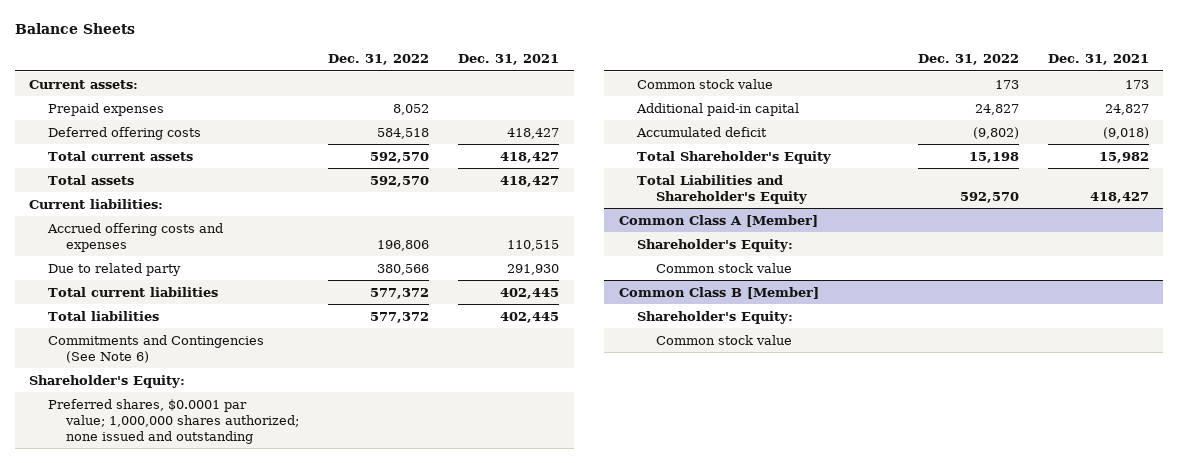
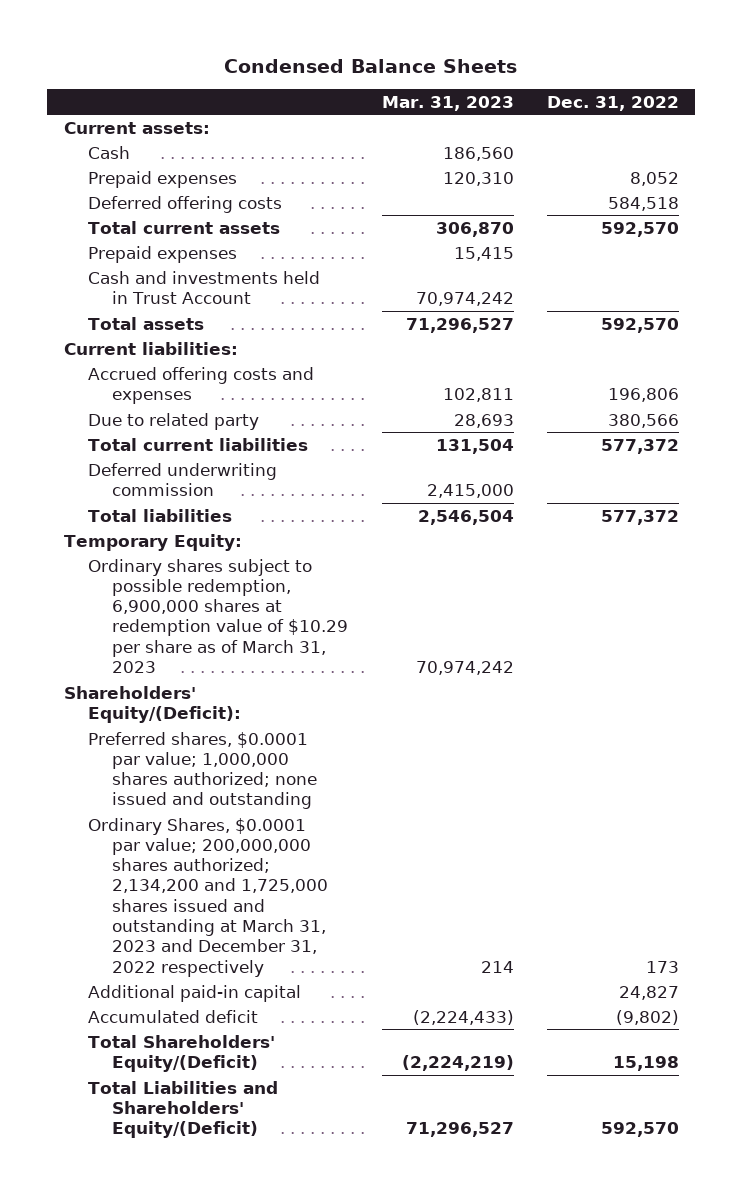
- Balance Sheets
+ Condensed Balance Sheets
- | Dec. 31, 2022 | Dec. 31, 2021
+ | Mar. 31, 2023 | Dec. 31, 2022
+ Cash | 186,560 |
+ Prepaid expenses | 15,415 |
+ Cash and investments held in Trust Account | 70,974,242 |
+ Deferred underwriting commission | 2,415,000 |
- Commitments and Contingencies (See Note 6)
- Shareholder's Equity:
+ Temporary Equity:
+ Ordinary shares subject to possible redemption, 6,900,000 shares at redemption value of $10.29 per share as of March 31, 2023 | 70,974,242 |
+ Shareholders' Equity/(Deficit):
- Common stock value | 173 | 173
+ Ordinary Shares, $0.0001 par value; 200,000,000 shares authorized; 2,134,200 and 1,725,000 shares issued and outstanding at March 31, 2023 and December 31, 2022 respectively | 214 | 173
- Total Shareholder's Equity | 15,198 | 15,982
- Total Liabilities and Shareholder's Equity | 592,570 | 418,427
- Common Class A [Member]
- Shareholder's Equity:
- Common stock value
- Common Class B [Member]
- Shareholder's Equity:
- Common stock value
+ Total Shareholders' Equity/(Deficit) | (2,224,219) | 15,198
+ Total Liabilities and Shareholders' Equity/(Deficit) | 71,296,527 | 592,570

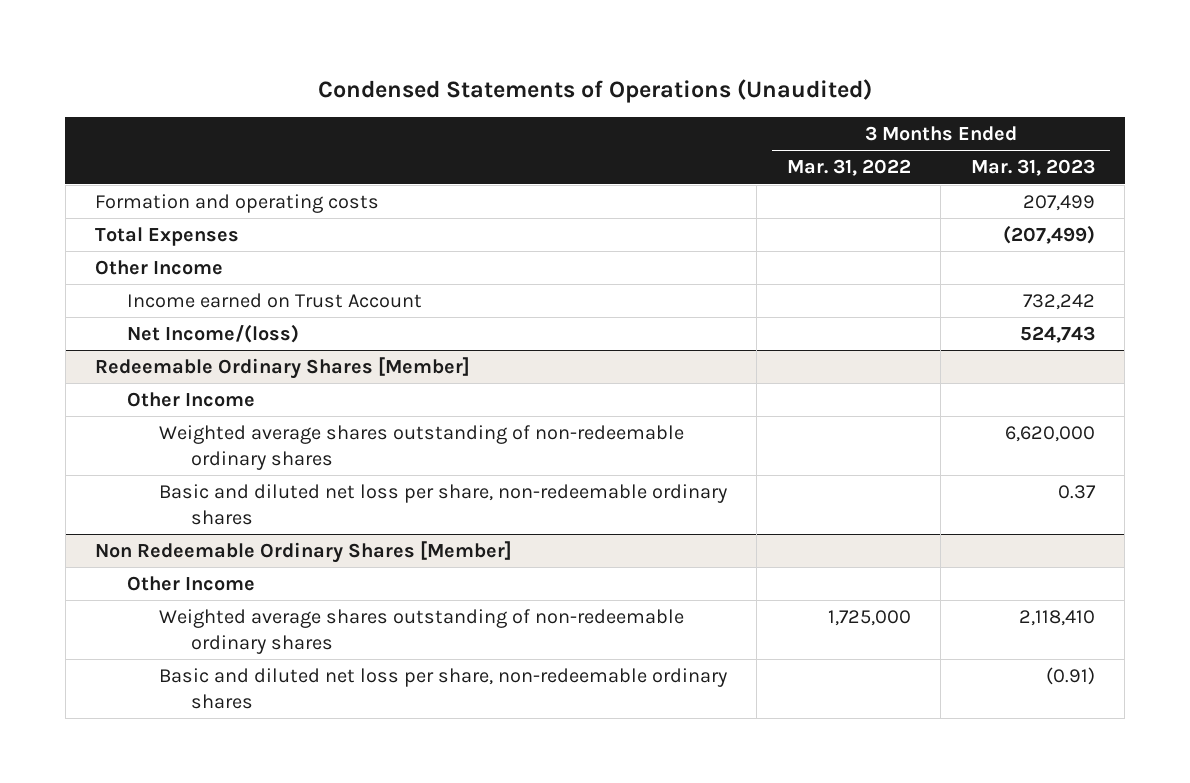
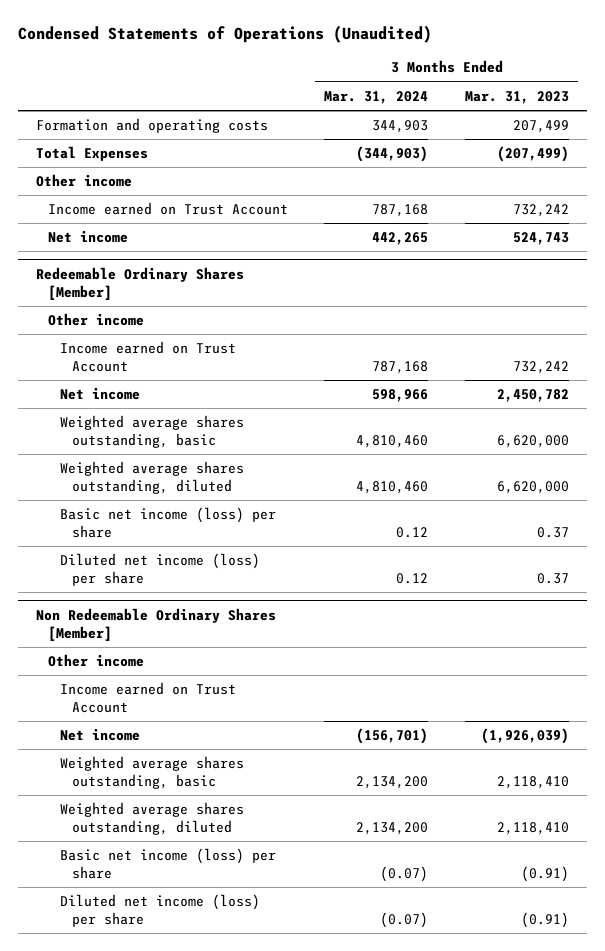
- | 3 Months Ended Mar. 31, 2022 | 3 Months Ended Mar. 31, 2023
+ | 3 Months Ended Mar. 31, 2024 | 3 Months Ended Mar. 31, 2023
- Other Income
+ Other income
- Net Income/(loss) | | 524,743
+ Net income | 442,265 | 524,743
@ Redeemable Ordinary Shares [Member]
- Other Income
- Weighted average shares outstanding of non-redeemable ordinary shares | | 6,620,000
- Basic and diluted net loss per share, non-redeemable ordinary shares | | 0.37
+ Other income
+ Income earned on Trust Account | 787,168 | 732,242
+ Net income | 598,966 | 2,450,782
+ Weighted average shares outstanding, basic | 4,810,460 | 6,620,000
+ Weighted average shares outstanding, diluted | 4,810,460 | 6,620,000
+ Basic net income (loss) per share | 0.12 | 0.37
+ Diluted net income (loss) per share | 0.12 | 0.37
@ Non Redeemable Ordinary Shares [Member]
- Other Income
- Weighted average shares outstanding of non-redeemable ordinary shares | 1,725,000 | 2,118,410
- Basic and diluted net loss per share, non-redeemable ordinary shares | | (0.91)
+ Other income
+ Income earned on Trust Account
+ Net income | (156,701) | (1,926,039)
+ Weighted average shares outstanding, basic | 2,134,200 | 2,118,410
+ Weighted average shares outstanding, diluted | 2,134,200 | 2,118,410
+ Basic net income (loss) per share | (0.07) | (0.91)
+ Diluted net income (loss) per share | (0.07) | (0.91)

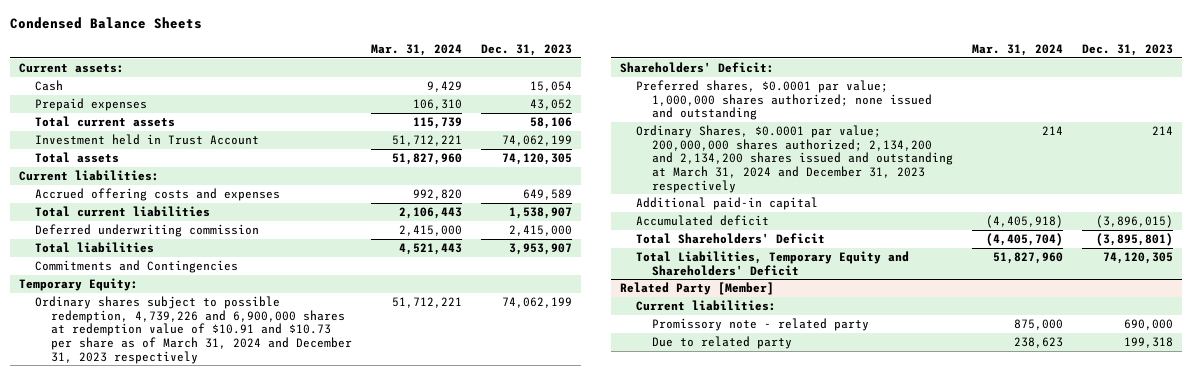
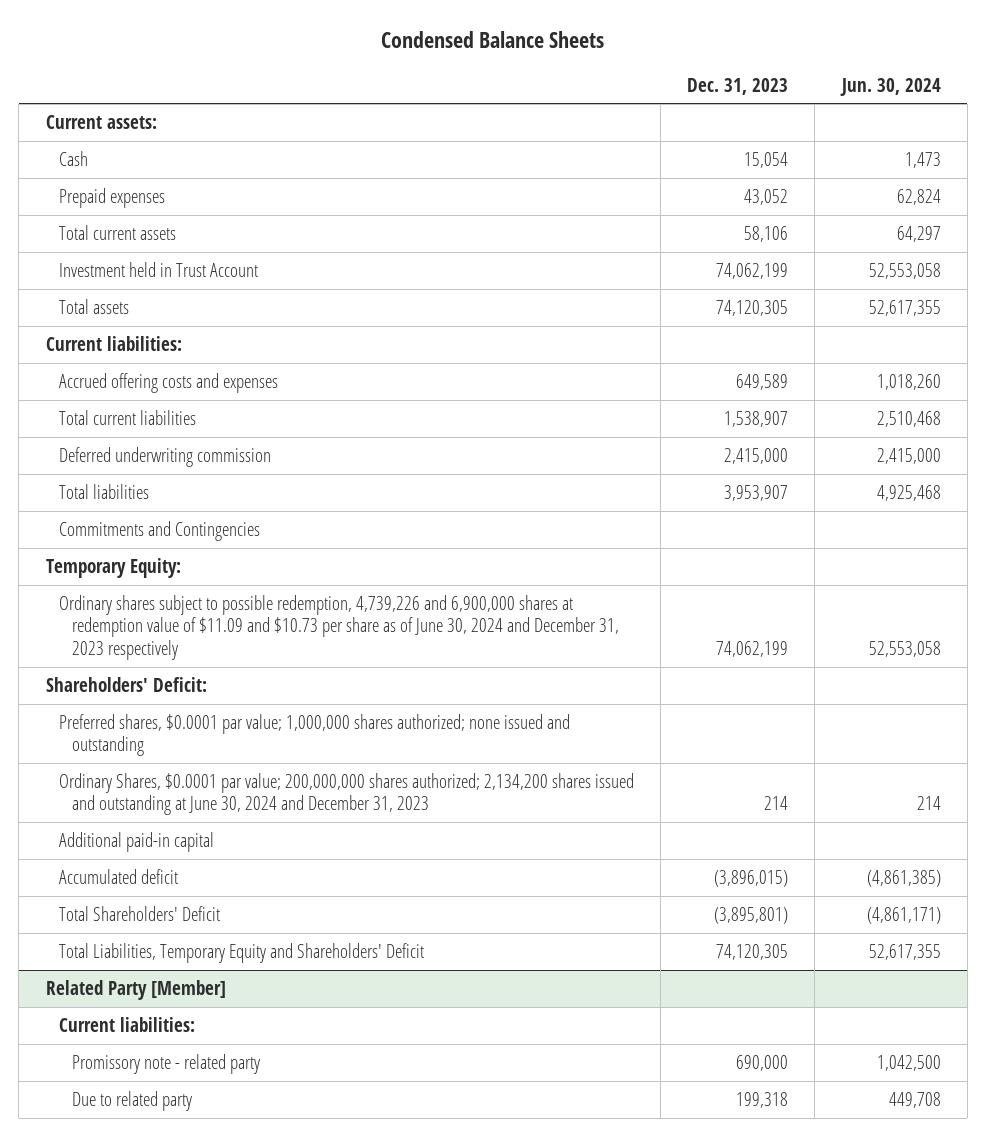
- | Mar. 31, 2024 | Dec. 31, 2023
+ | Dec. 31, 2023 | Jun. 30, 2024
- Ordinary shares subject to possible redemption, 4,739,226 and 6,900,000 shares at redemption value of $10.91 and $10.73 per share as of March 31, 2024 and December 31, 2023 respectively | 51,712,221 | 74,062,199
+ Ordinary shares subject to possible redemption, 4,739,226 and 6,900,000 shares at redemption value of $11.09 and $10.73 per share as of June 30, 2024 and December 31, 2023 respectively | 74,062,199 | 52,553,058
- Ordinary Shares, $0.0001 par value; 200,000,000 shares authorized; 2,134,200 and 2,134,200 shares issued and outstanding at March 31, 2024 and December 31, 2023 respectively | 214 | 214
+ Ordinary Shares, $0.0001 par value; 200,000,000 shares authorized; 2,134,200 shares issued and outstanding at June 30, 2024 and December 31, 2023 | 214 | 214

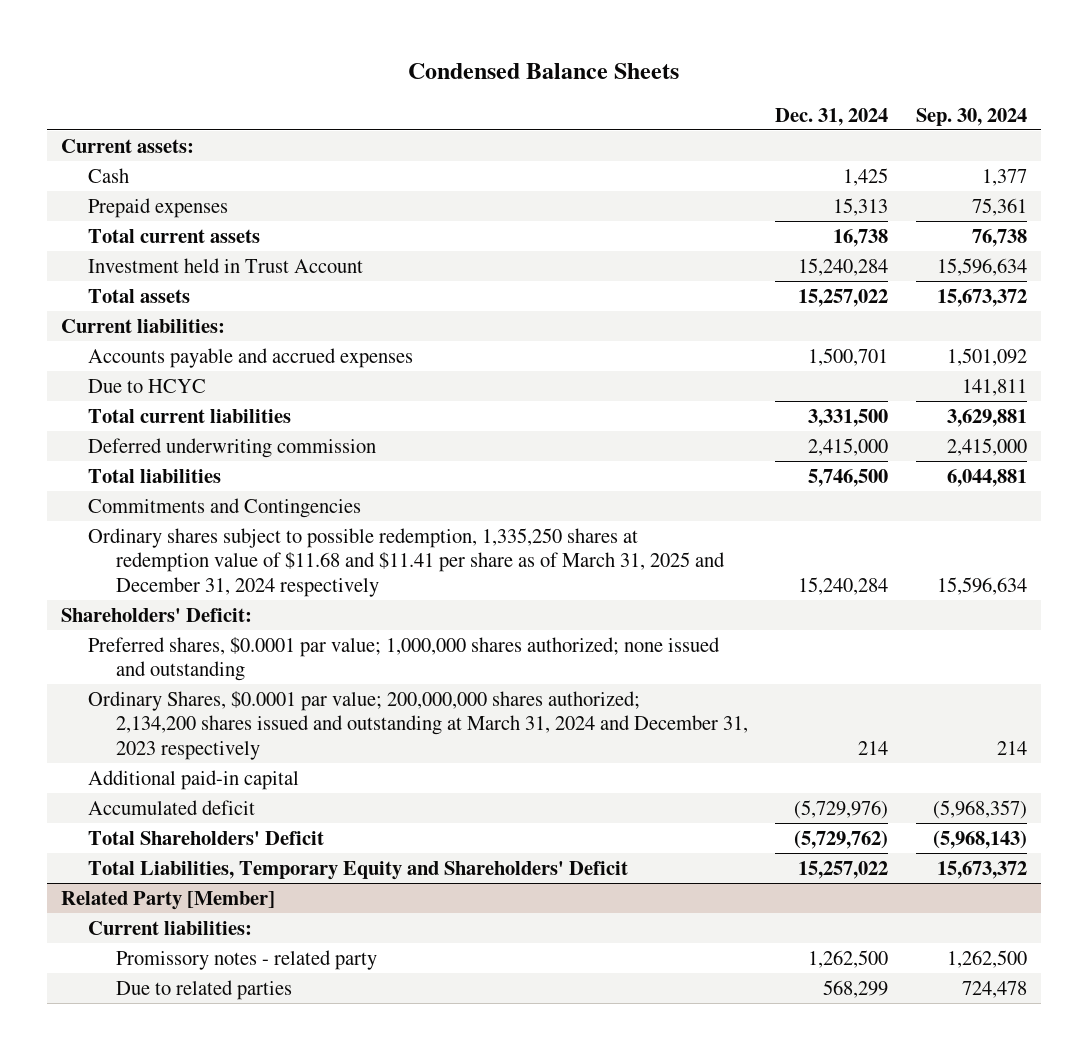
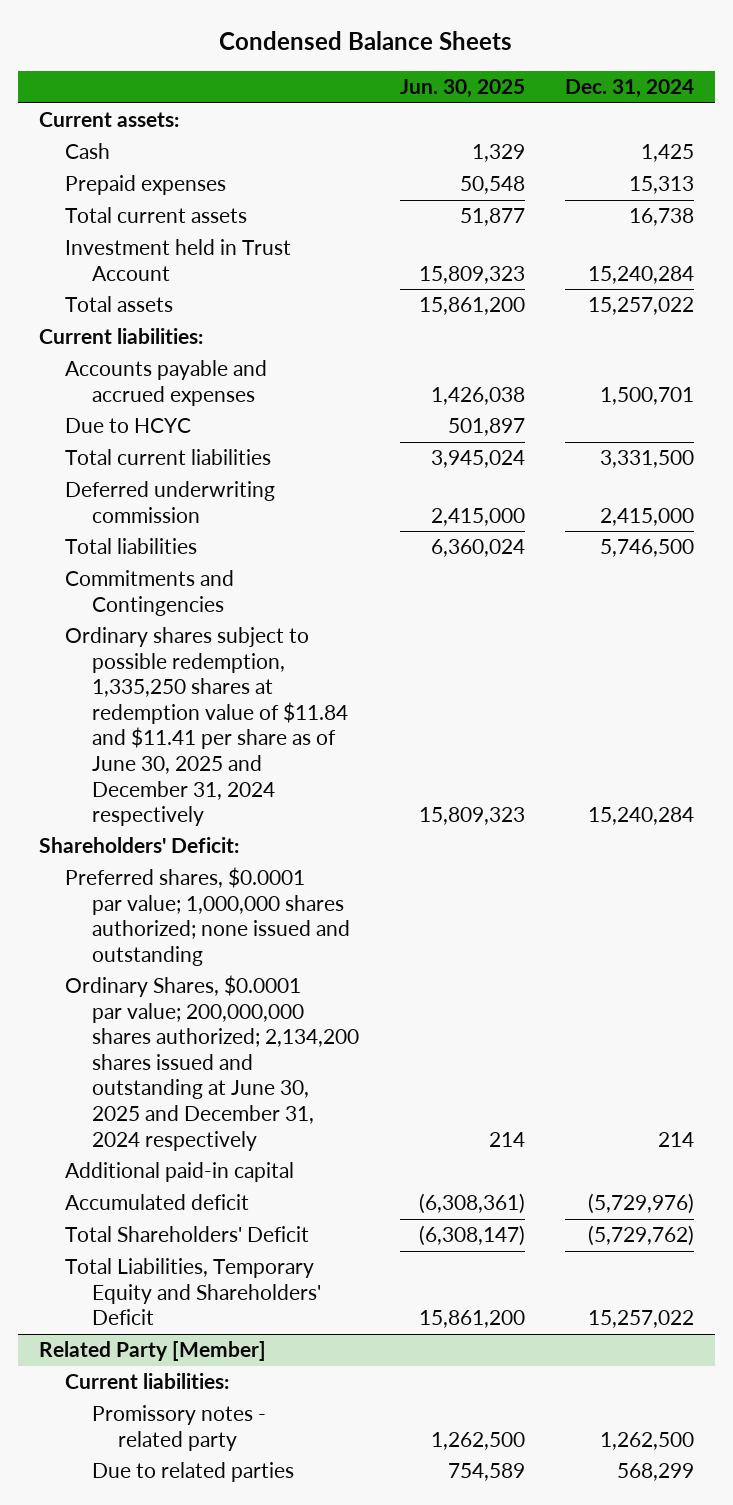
- | Dec. 31, 2024 | Sep. 30, 2024
+ | Jun. 30, 2025 | Dec. 31, 2024
- Ordinary shares subject to possible redemption, 1,335,250 shares at redemption value of $11.68 and $11.41 per share as of March 31, 2025 and December 31, 2024 respectively | 15,240,284 | 15,596,634
+ Ordinary shares subject to possible redemption, 1,335,250 shares at redemption value of $11.84 and $11.41 per share as of June 30, 2025 and December 31, 2024 respectively | 15,809,323 | 15,240,284
- Ordinary Shares, $0.0001 par value; 200,000,000 shares authorized; 2,134,200 shares issued and outstanding at March 31, 2024 and December 31, 2023 respectively | 214 | 214
+ Ordinary Shares, $0.0001 par value; 200,000,000 shares authorized; 2,134,200 shares issued and outstanding at June 30, 2025 and December 31, 2024 respectively | 214 | 214

